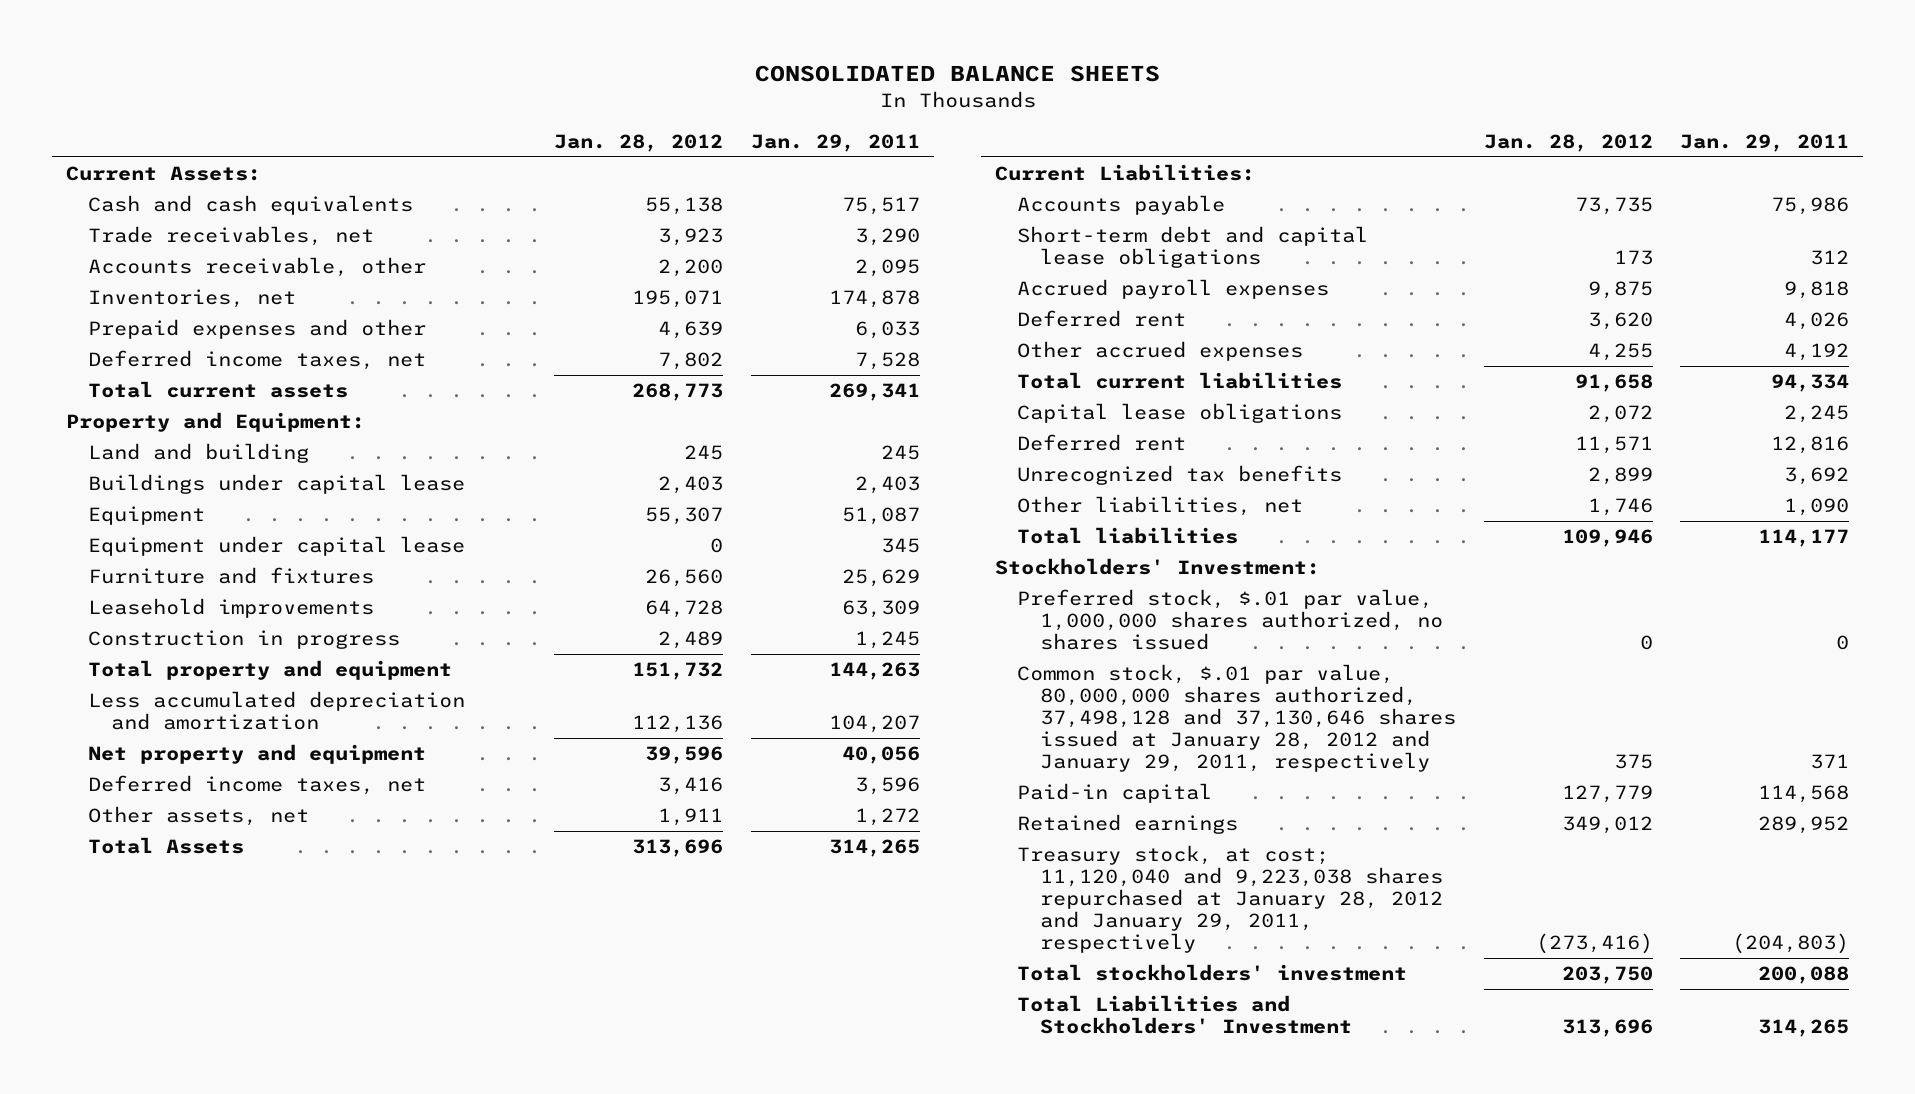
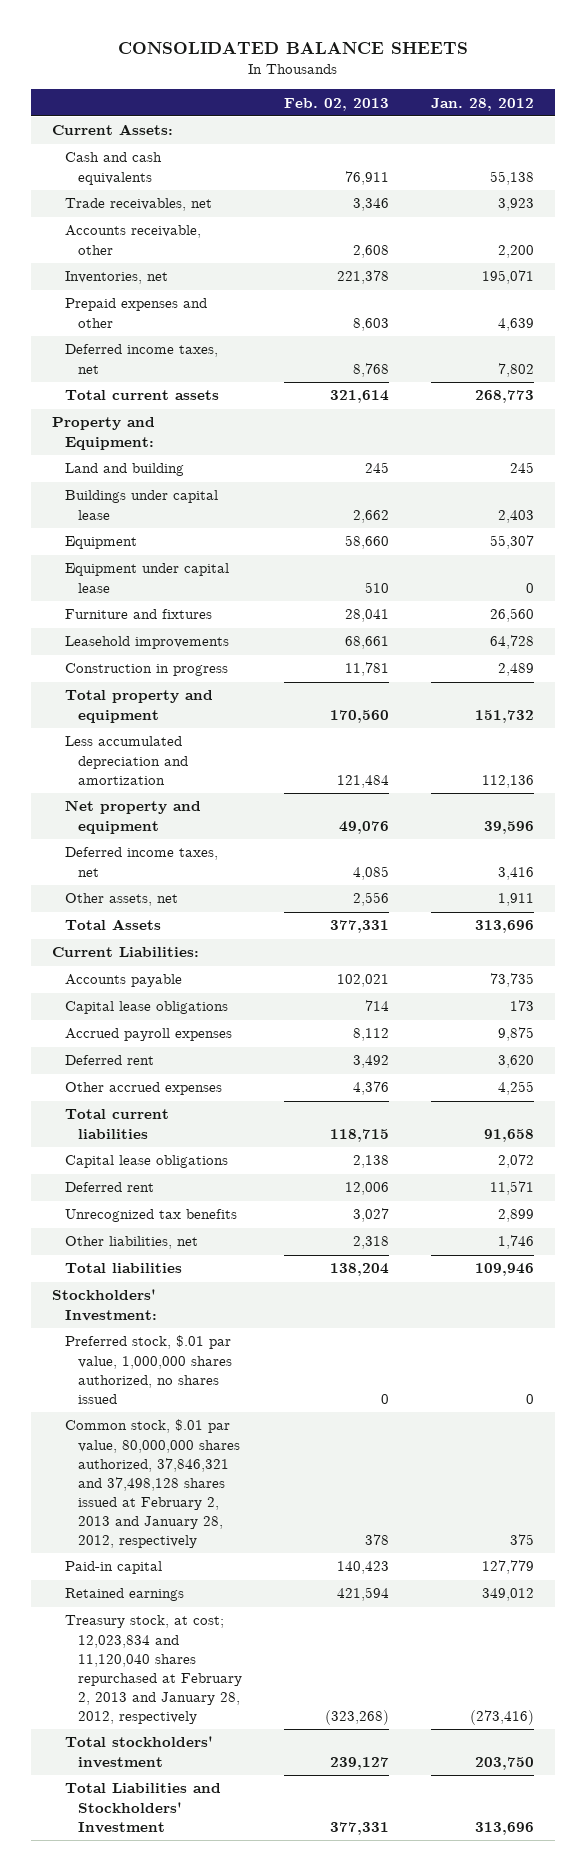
- | Jan. 28, 2012 | Jan. 29, 2011
+ | Feb. 02, 2013 | Jan. 28, 2012
- Short-term debt and capital lease obligations | 173 | 312
+ Capital lease obligations | 714 | 173
- Common stock, $.01 par value, 80,000,000 shares authorized, 37,498,128 and 37,130,646 shares issued at January 28, 2012 and January 29, 2011, respectively | 375 | 371
+ Common stock, $.01 par value, 80,000,000 shares authorized, 37,846,321 and 37,498,128 shares issued at February 2, 2013 and January 28, 2012, respectively | 378 | 375
- Treasury stock, at cost; 11,120,040 and 9,223,038 shares repurchased at January 28, 2012 and January 29, 2011, respectively | (273,416) | (204,803)
+ Treasury stock, at cost; 12,023,834 and 11,120,040 shares repurchased at February 2, 2013 and January 28, 2012, respectively | (323,268) | (273,416)

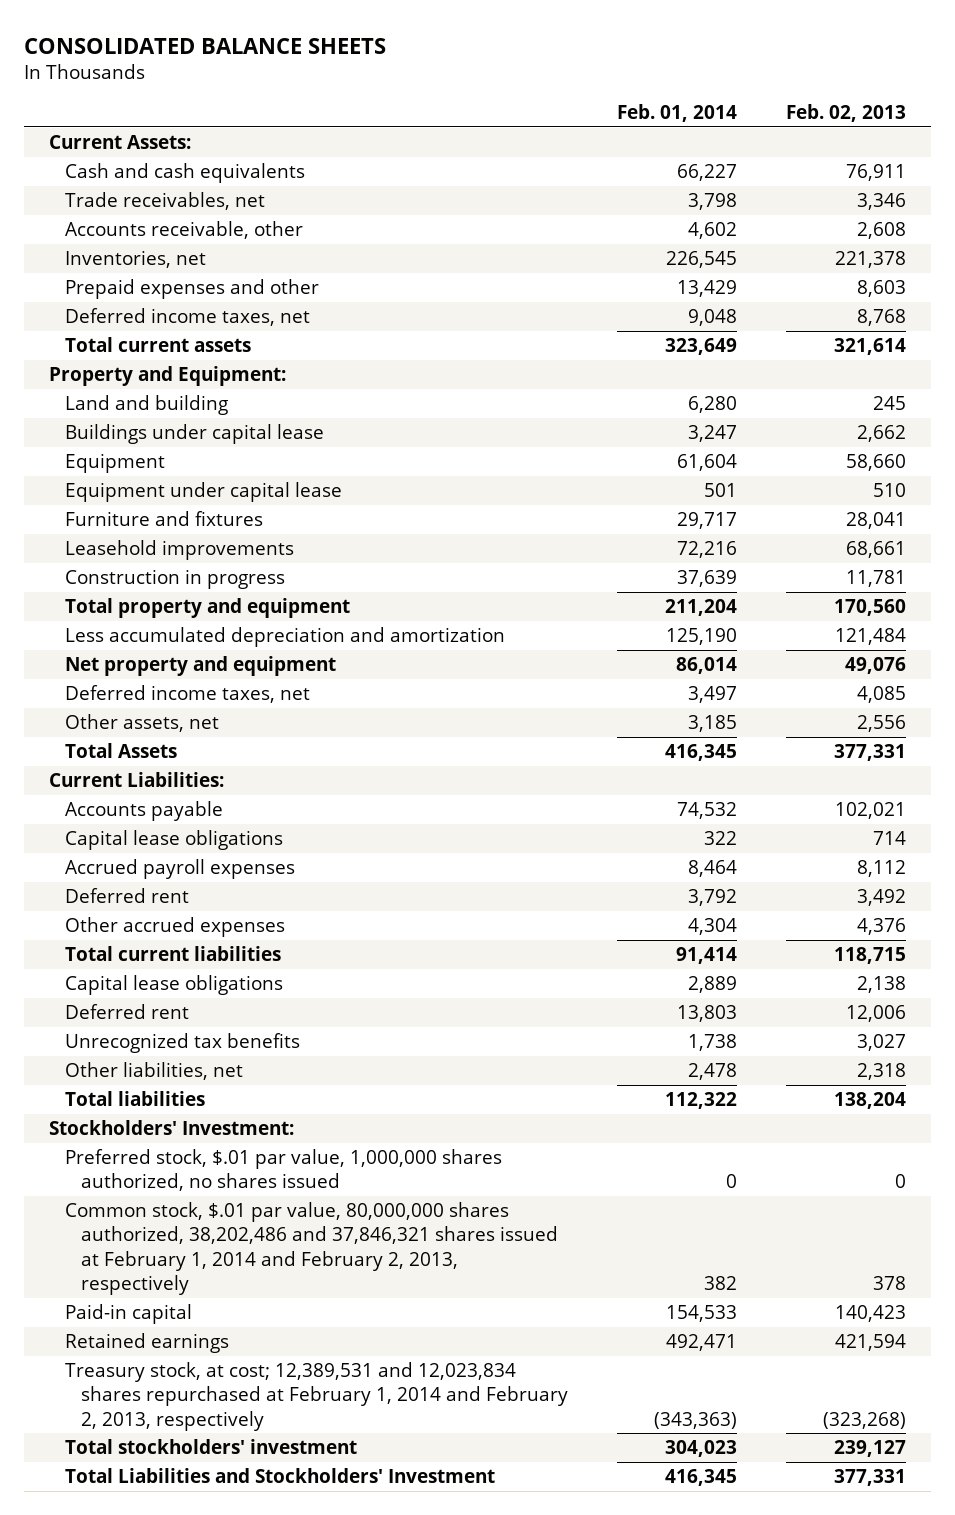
- | Feb. 02, 2013 | Jan. 28, 2012
+ | Feb. 01, 2014 | Feb. 02, 2013
- Common stock, $.01 par value, 80,000,000 shares authorized, 37,846,321 and 37,498,128 shares issued at February 2, 2013 and January 28, 2012, respectively | 378 | 375
+ Common stock, $.01 par value, 80,000,000 shares authorized, 38,202,486 and 37,846,321 shares issued at February 1, 2014 and February 2, 2013, respectively | 382 | 378
- Treasury stock, at cost; 12,023,834 and 11,120,040 shares repurchased at February 2, 2013 and January 28, 2012, respectively | (323,268) | (273,416)
+ Treasury stock, at cost; 12,389,531 and 12,023,834 shares repurchased at February 1, 2014 and February 2, 2013, respectively | (343,363) | (323,268)

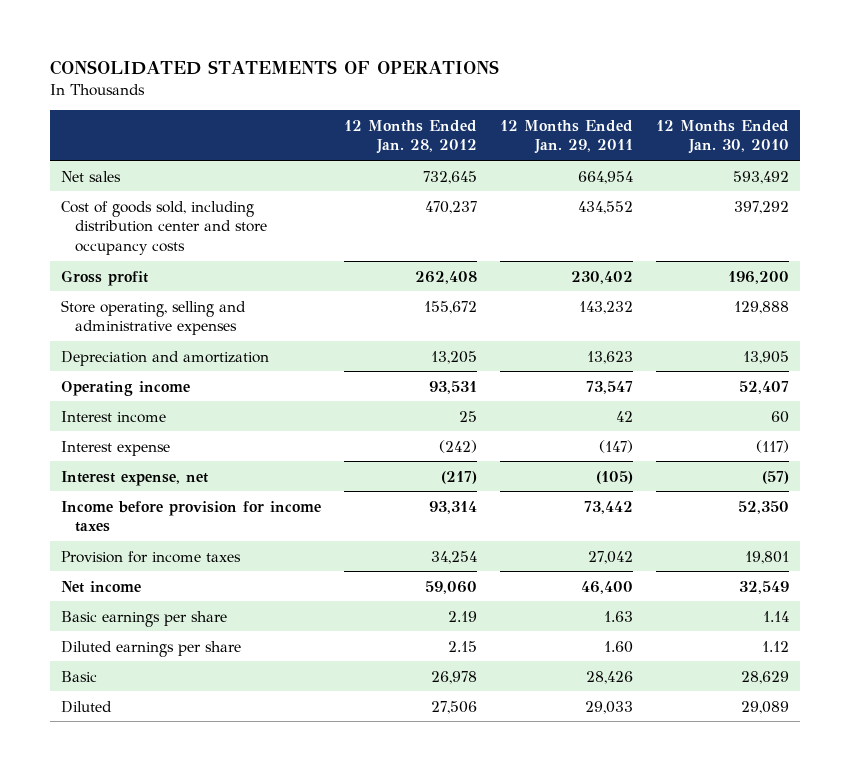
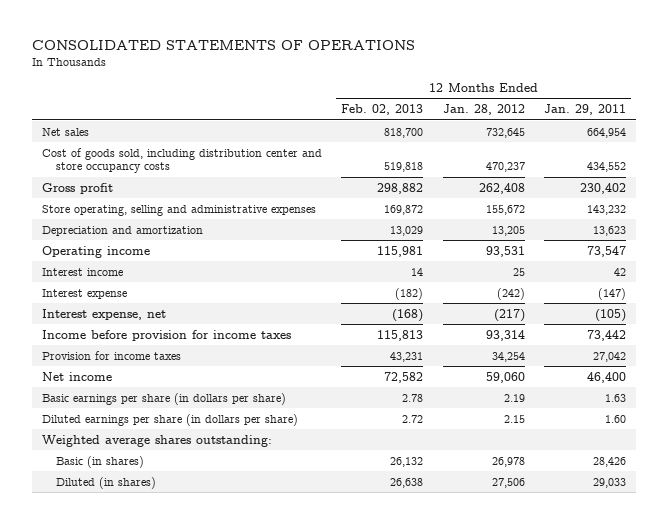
- | 12 Months Ended Jan. 28, 2012 | 12 Months Ended Jan. 29, 2011 | 12 Months Ended Jan. 30, 2010
+ | 12 Months Ended Feb. 02, 2013 | 12 Months Ended Jan. 28, 2012 | 12 Months Ended Jan. 29, 2011
- Basic earnings per share | 2.19 | 1.63 | 1.14
- Diluted earnings per share | 2.15 | 1.60 | 1.12
- Basic | 26,978 | 28,426 | 28,629
- Diluted | 27,506 | 29,033 | 29,089
+ Basic earnings per share (in dollars per share) | 2.78 | 2.19 | 1.63
+ Diluted earnings per share (in dollars per share) | 2.72 | 2.15 | 1.60
+ Weighted average shares outstanding:
+ Basic (in shares) | 26,132 | 26,978 | 28,426
+ Diluted (in shares) | 26,638 | 27,506 | 29,033

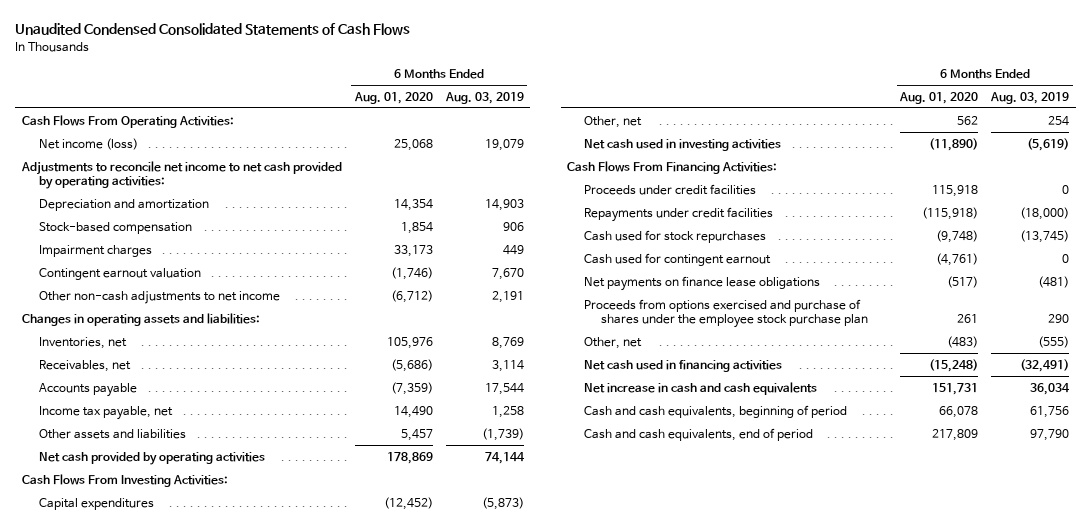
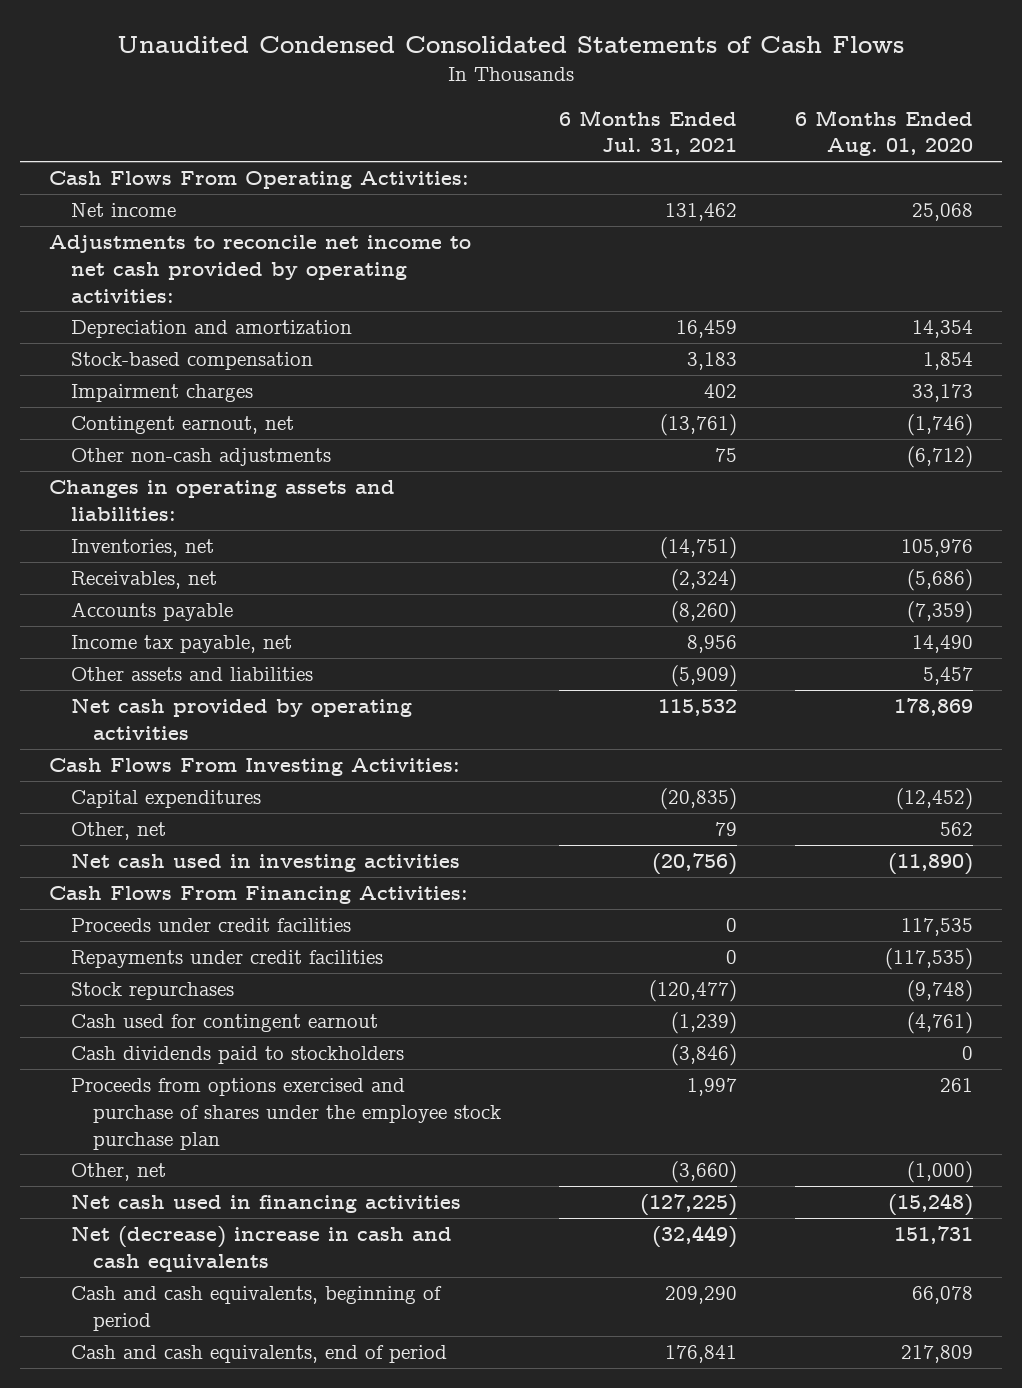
- | 6 Months Ended Aug. 01, 2020 | 6 Months Ended Aug. 03, 2019
+ | 6 Months Ended Jul. 31, 2021 | 6 Months Ended Aug. 01, 2020
- Net income (loss) | 25,068 | 19,079
+ Net income | 131,462 | 25,068
- Contingent earnout valuation | (1,746) | 7,670
- Other non-cash adjustments to net income | (6,712) | 2,191
+ Contingent earnout, net | (13,761) | (1,746)
+ Other non-cash adjustments | 75 | (6,712)
- Proceeds under credit facilities | 115,918 | 0
- Repayments under credit facilities | (115,918) | (18,000)
- Cash used for stock repurchases | (9,748) | (13,745)
+ Proceeds under credit facilities | 0 | 117,535
+ Repayments under credit facilities | 0 | (117,535)
+ Stock repurchases | (120,477) | (9,748)
- Net payments on finance lease obligations | (517) | (481)
+ Cash dividends paid to stockholders | (3,846) | 0
- Other, net | (483) | (555)
+ Other, net | (3,660) | (1,000)
- Net increase in cash and cash equivalents | 151,731 | 36,034
+ Net (decrease) increase in cash and cash equivalents | (32,449) | 151,731

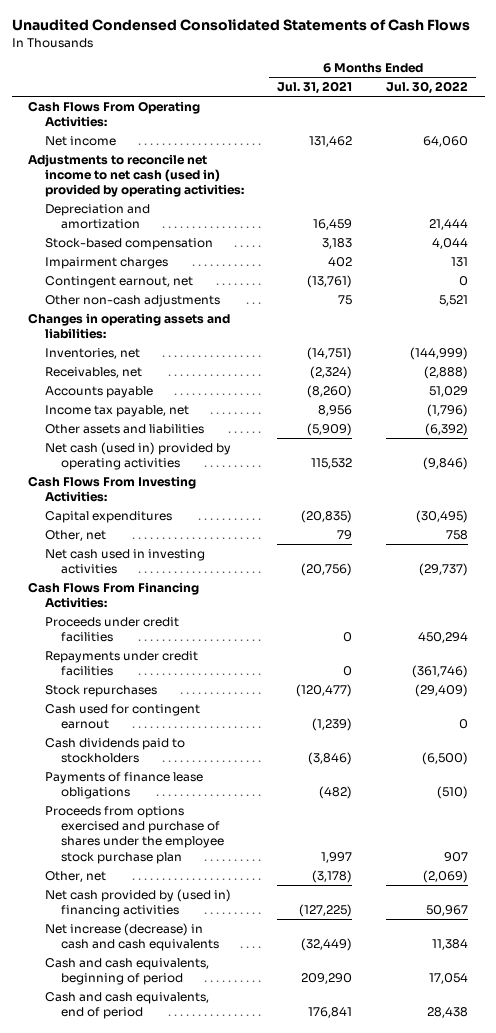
- | 6 Months Ended Jul. 31, 2021 | 6 Months Ended Aug. 01, 2020
+ | 6 Months Ended Jul. 31, 2021 | 6 Months Ended Jul. 30, 2022
- Adjustments to reconcile net income to net cash provided by operating activities:
+ Adjustments to reconcile net income to net cash (used in) provided by operating activities:
- Net cash provided by operating activities | 115,532 | 178,869
+ Net cash (used in) provided by operating activities | 115,532 | (9,846)
+ Payments of finance lease obligations | (482) | (510)
- Other, net | (3,660) | (1,000)
- Net cash used in financing activities | (127,225) | (15,248)
- Net (decrease) increase in cash and cash equivalents | (32,449) | 151,731
+ Other, net | (3,178) | (2,069)
+ Net cash provided by (used in) financing activities | (127,225) | 50,967
+ Net increase (decrease) in cash and cash equivalents | (32,449) | 11,384

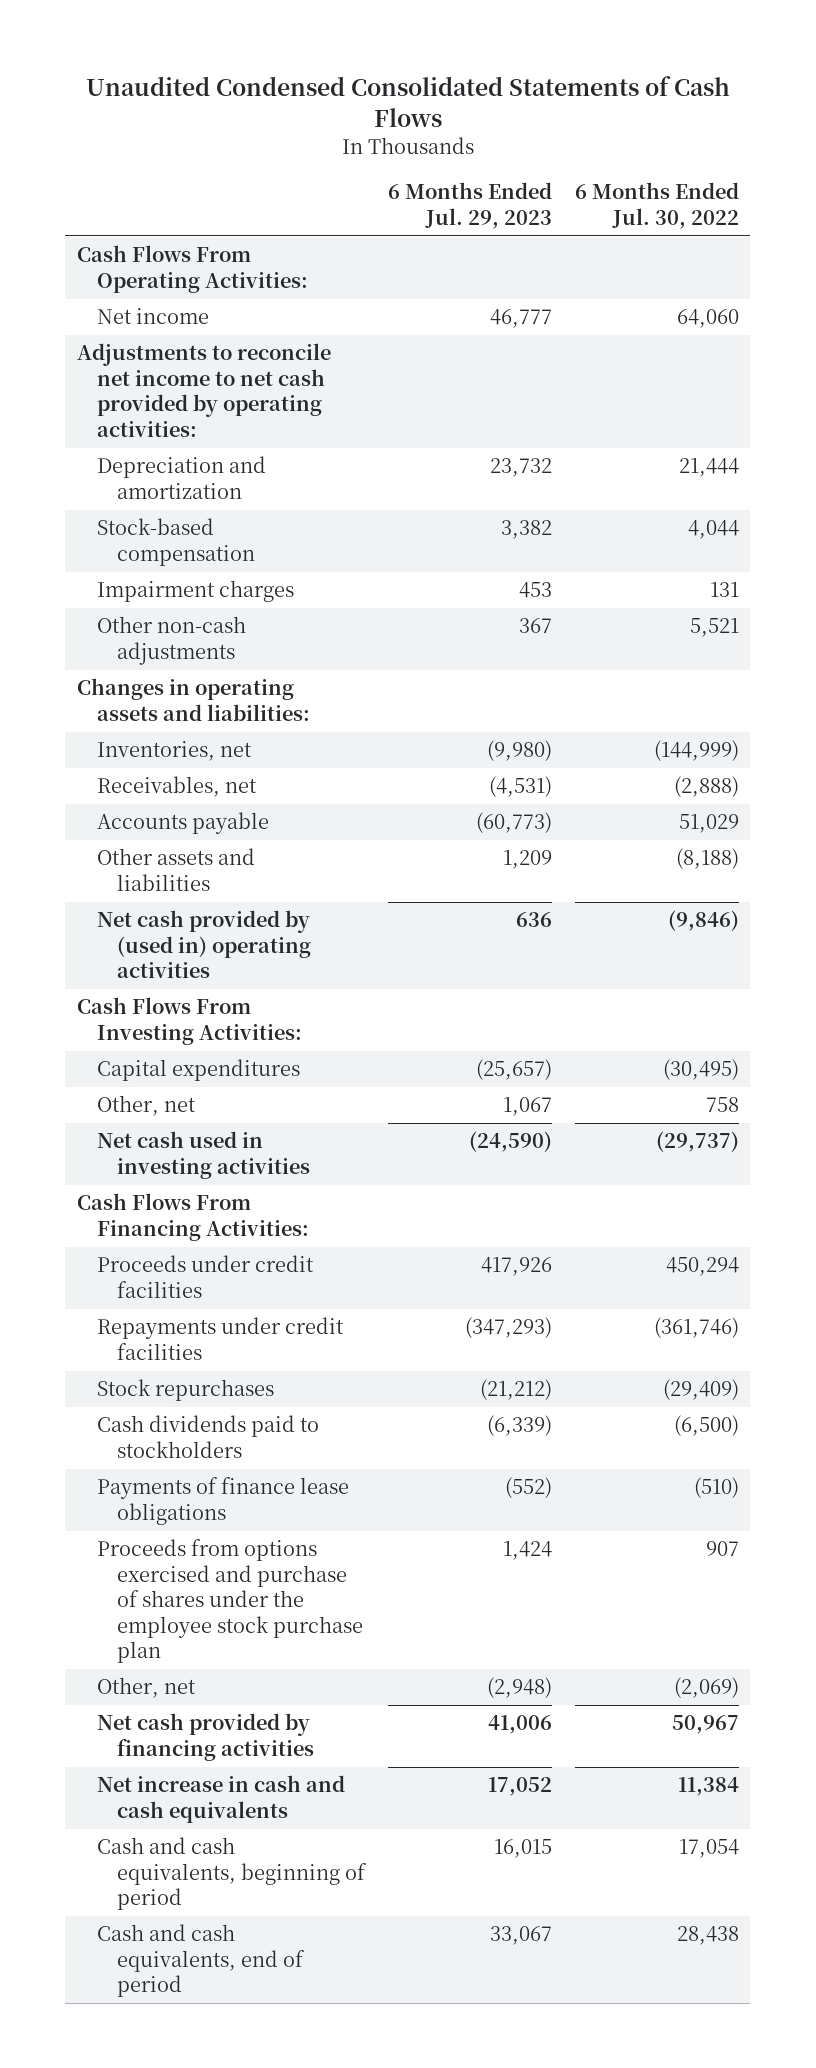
- | 6 Months Ended Jul. 31, 2021 | 6 Months Ended Jul. 30, 2022
+ | 6 Months Ended Jul. 29, 2023 | 6 Months Ended Jul. 30, 2022
- Adjustments to reconcile net income to net cash (used in) provided by operating activities:
+ Adjustments to reconcile net income to net cash provided by operating activities:
- Contingent earnout, net | (13,761) | 0
- Income tax payable, net | 8,956 | (1,796)
- Other assets and liabilities | (5,909) | (6,392)
- Net cash (used in) provided by operating activities | 115,532 | (9,846)
+ Other assets and liabilities | 1,209 | (8,188)
+ Net cash provided by (used in) operating activities | 636 | (9,846)
- Cash used for contingent earnout | (1,239) | 0
- Net cash provided by (used in) financing activities | (127,225) | 50,967
- Net increase (decrease) in cash and cash equivalents | (32,449) | 11,384
+ Net cash provided by financing activities | 41,006 | 50,967
+ Net increase in cash and cash equivalents | 17,052 | 11,384

